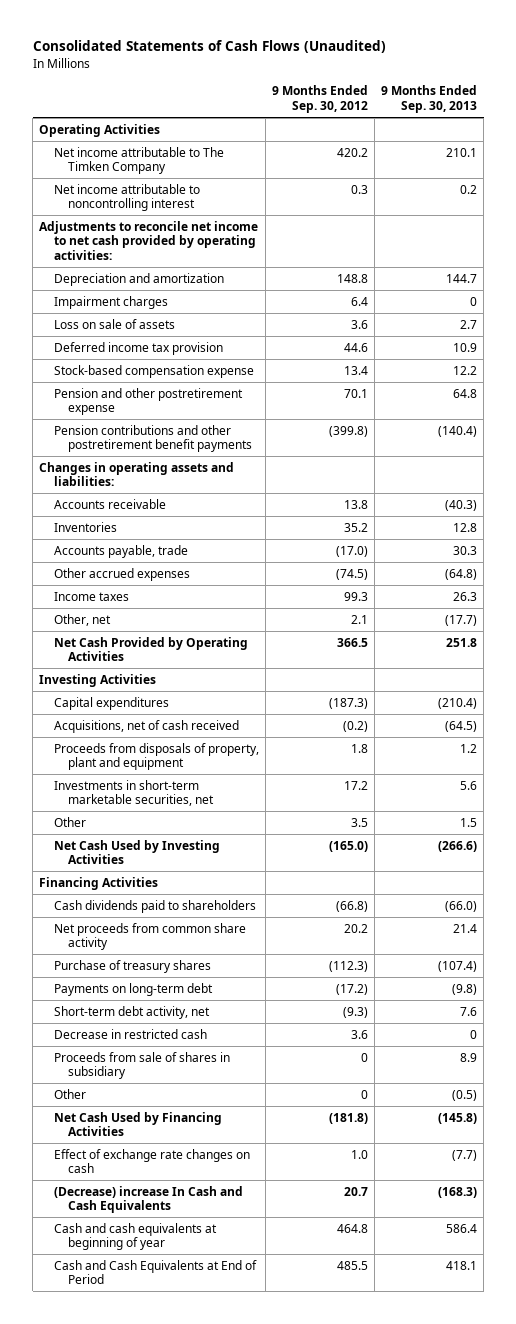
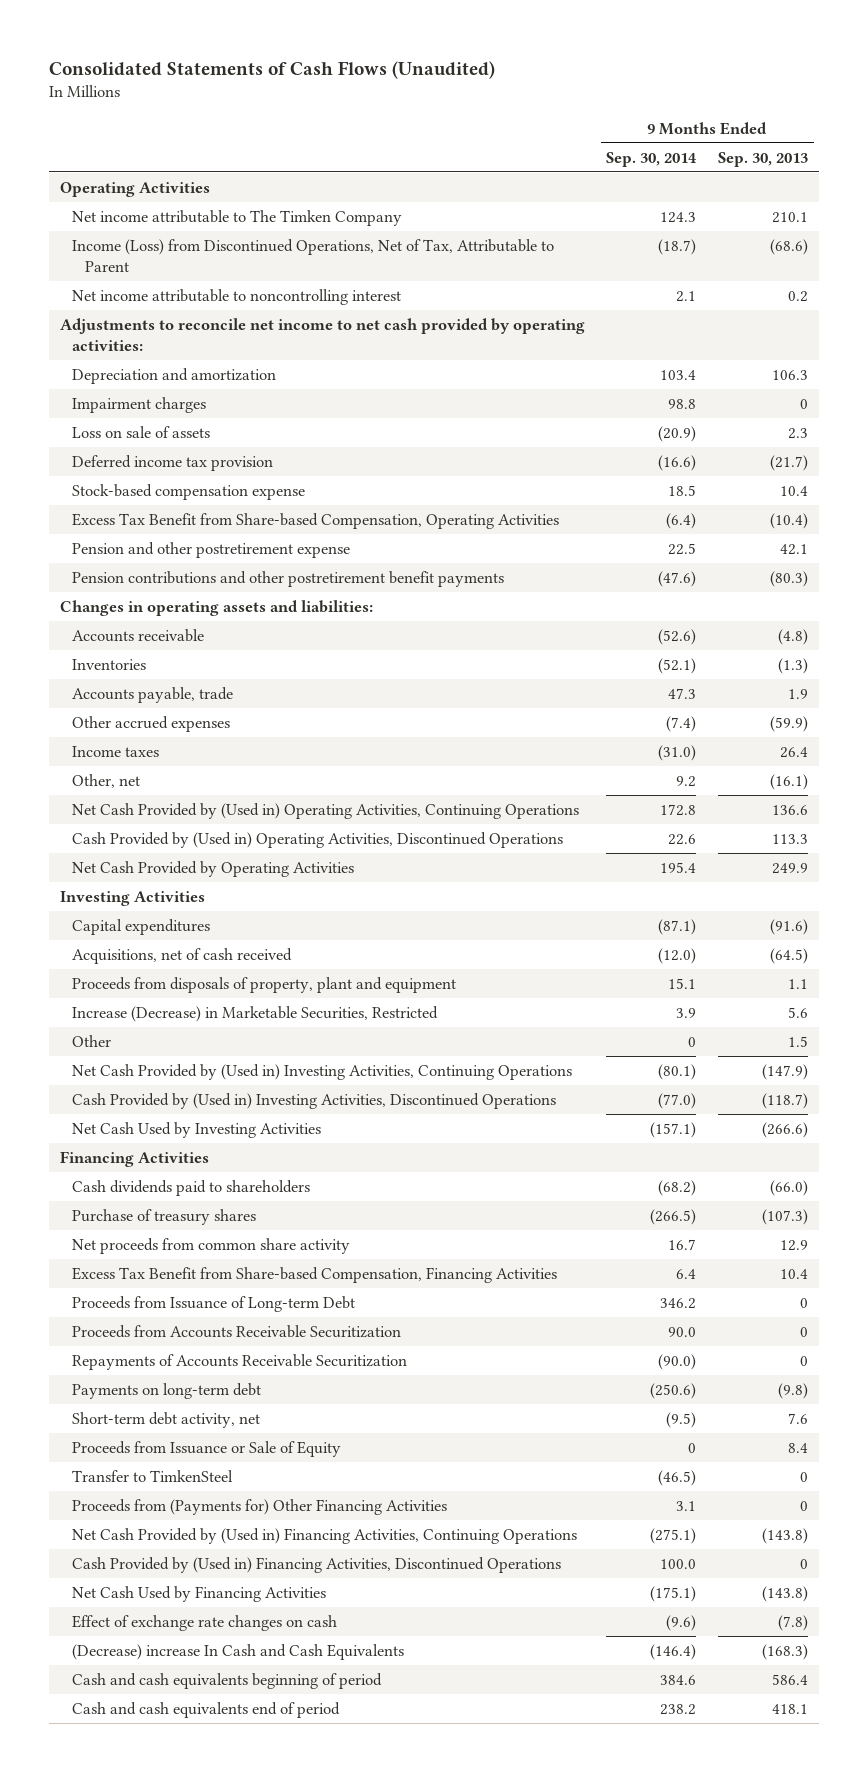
- | 9 Months Ended Sep. 30, 2012 | 9 Months Ended Sep. 30, 2013
+ | 9 Months Ended Sep. 30, 2014 | 9 Months Ended Sep. 30, 2013
+ Income (Loss) from Discontinued Operations, Net of Tax, Attributable to Parent | (18.7) | (68.6)
- Depreciation and amortization | 148.8 | 144.7
+ Depreciation and amortization | 103.4 | 106.3
- Loss on sale of assets | 3.6 | 2.7
- Deferred income tax provision | 44.6 | 10.9
- Stock-based compensation expense | 13.4 | 12.2
- Pension and other postretirement expense | 70.1 | 64.8
- Pension contributions and other postretirement benefit payments | (399.8) | (140.4)
+ Loss on sale of assets | (20.9) | 2.3
+ Deferred income tax provision | (16.6) | (21.7)
+ Stock-based compensation expense | 18.5 | 10.4
+ Excess Tax Benefit from Share-based Compensation, Operating Activities | (6.4) | (10.4)
+ Pension and other postretirement expense | 22.5 | 42.1
+ Pension contributions and other postretirement benefit payments | (47.6) | (80.3)
- Accounts receivable | 13.8 | (40.3)
- Inventories | 35.2 | 12.8
- Accounts payable, trade | (17.0) | 30.3
- Other accrued expenses | (74.5) | (64.8)
- Income taxes | 99.3 | 26.3
- Other, net | 2.1 | (17.7)
- Net Cash Provided by Operating Activities | 366.5 | 251.8
+ Accounts receivable | (52.6) | (4.8)
+ Inventories | (52.1) | (1.3)
+ Accounts payable, trade | 47.3 | 1.9
+ Other accrued expenses | (7.4) | (59.9)
+ Income taxes | (31.0) | 26.4
+ Other, net | 9.2 | (16.1)
+ Net Cash Provided by (Used in) Operating Activities, Continuing Operations | 172.8 | 136.6
+ Cash Provided by (Used in) Operating Activities, Discontinued Operations | 22.6 | 113.3
+ Net Cash Provided by Operating Activities | 195.4 | 249.9
- Capital expenditures | (187.3) | (210.4)
+ Capital expenditures | (87.1) | (91.6)
- Proceeds from disposals of property, plant and equipment | 1.8 | 1.2
- Investments in short-term marketable securities, net | 17.2 | 5.6
+ Proceeds from disposals of property, plant and equipment | 15.1 | 1.1
+ Increase (Decrease) in Marketable Securities, Restricted | 3.9 | 5.6
+ Net Cash Provided by (Used in) Investing Activities, Continuing Operations | (80.1) | (147.9)
+ Cash Provided by (Used in) Investing Activities, Discontinued Operations | (77.0) | (118.7)
- Net proceeds from common share activity | 20.2 | 21.4
- Purchase of treasury shares | (112.3) | (107.4)
+ Purchase of treasury shares | (266.5) | (107.3)
+ Net proceeds from common share activity | 16.7 | 12.9
+ Excess Tax Benefit from Share-based Compensation, Financing Activities | 6.4 | 10.4
+ Proceeds from Issuance of Long-term Debt | 346.2 | 0
+ Proceeds from Accounts Receivable Securitization | 90.0 | 0
+ Repayments of Accounts Receivable Securitization | (90.0) | 0
- Decrease in restricted cash | 3.6 | 0
- Proceeds from sale of shares in subsidiary | 0 | 8.9
- Other | 0 | (0.5)
- Net Cash Used by Financing Activities | (181.8) | (145.8)
- Effect of exchange rate changes on cash | 1.0 | (7.7)
+ Proceeds from Issuance or Sale of Equity | 0 | 8.4
+ Transfer to TimkenSteel | (46.5) | 0
+ Proceeds from (Payments for) Other Financing Activities | 3.1 | 0
+ Net Cash Provided by (Used in) Financing Activities, Continuing Operations | (275.1) | (143.8)
+ Cash Provided by (Used in) Financing Activities, Discontinued Operations | 100.0 | 0
+ Net Cash Used by Financing Activities | (175.1) | (143.8)
+ Effect of exchange rate changes on cash | (9.6) | (7.8)
- Cash and cash equivalents at beginning of year | 464.8 | 586.4
- Cash and Cash Equivalents at End of Period | 485.5 | 418.1
+ Cash and cash equivalents beginning of period | 384.6 | 586.4
+ Cash and cash equivalents end of period | 238.2 | 418.1

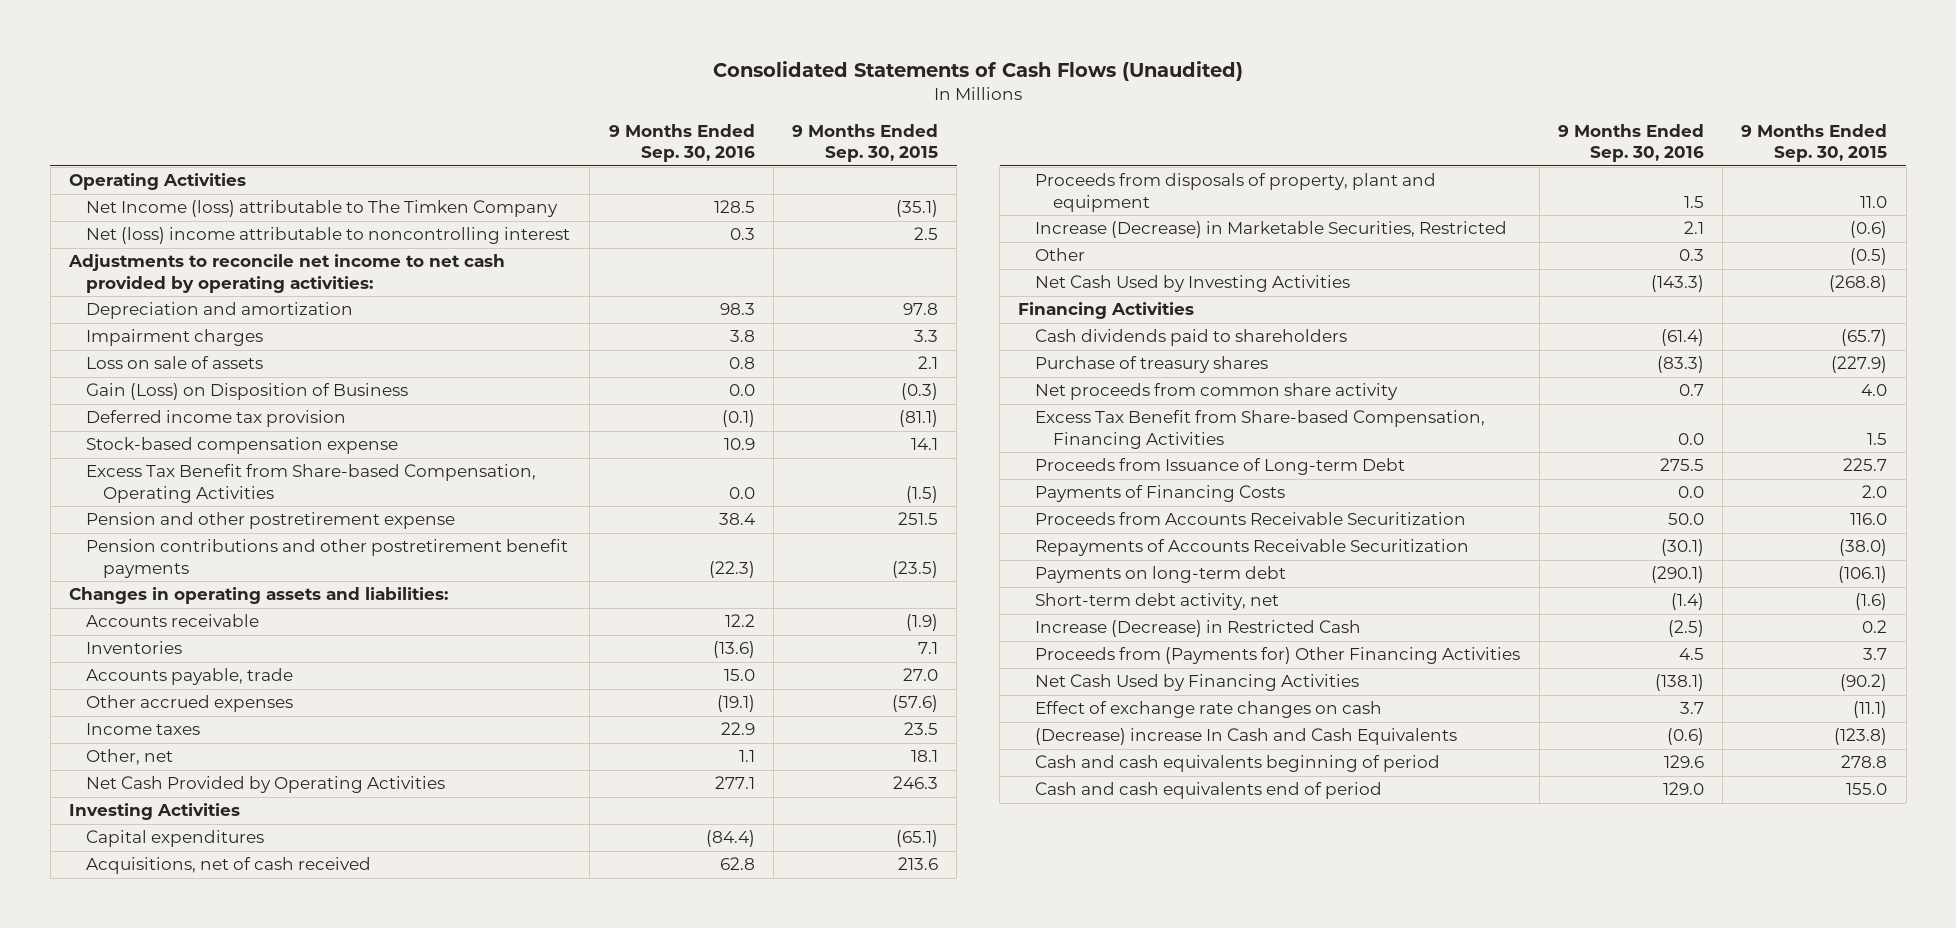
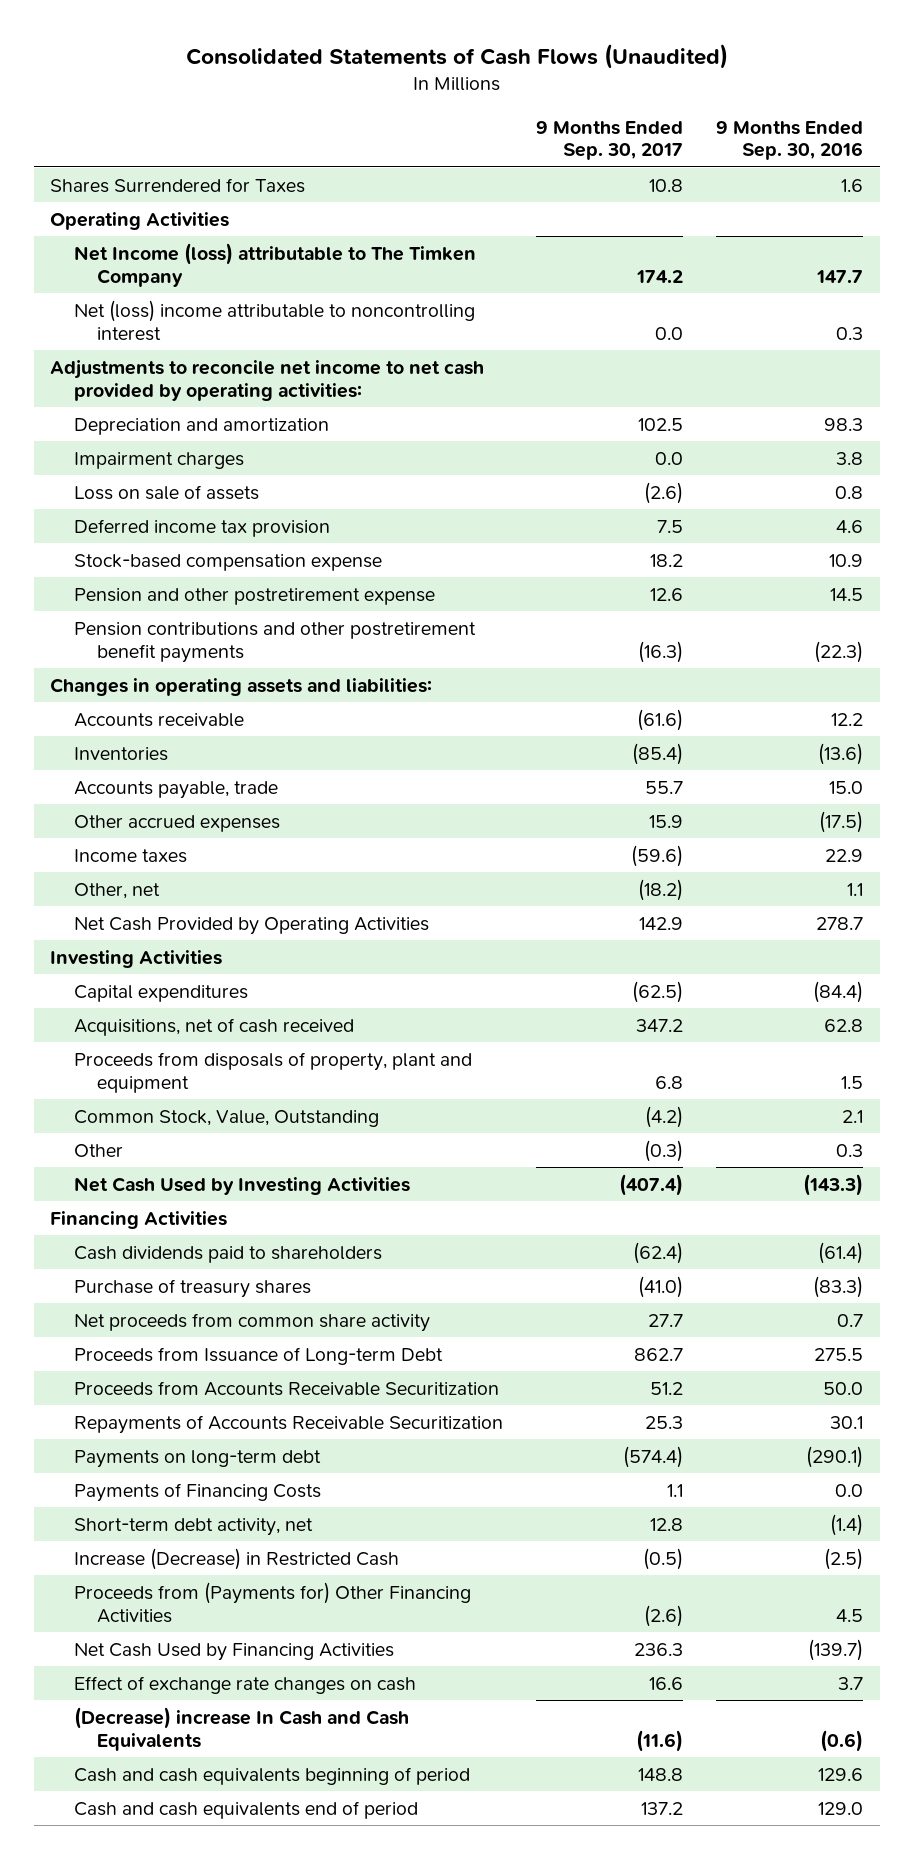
- | 9 Months Ended Sep. 30, 2016 | 9 Months Ended Sep. 30, 2015
+ | 9 Months Ended Sep. 30, 2017 | 9 Months Ended Sep. 30, 2016
+ Shares Surrendered for Taxes | 10.8 | 1.6
- Net Income (loss) attributable to The Timken Company | 128.5 | (35.1)
+ Net Income (loss) attributable to The Timken Company | 174.2 | 147.7
- Gain (Loss) on Disposition of Business | 0.0 | (0.3)
- Deferred income tax provision | (0.1) | (81.1)
+ Deferred income tax provision | 7.5 | 4.6
- Excess Tax Benefit from Share-based Compensation, Operating Activities | 0.0 | (1.5)
- Pension and other postretirement expense | 38.4 | 251.5
+ Pension and other postretirement expense | 12.6 | 14.5
- Other accrued expenses | (19.1) | (57.6)
+ Other accrued expenses | 15.9 | (17.5)
- Net Cash Provided by Operating Activities | 277.1 | 246.3
+ Net Cash Provided by Operating Activities | 142.9 | 278.7
- Increase (Decrease) in Marketable Securities, Restricted | 2.1 | (0.6)
+ Common Stock, Value, Outstanding | (4.2) | 2.1
- Excess Tax Benefit from Share-based Compensation, Financing Activities | 0.0 | 1.5
- Repayments of Accounts Receivable Securitization | (30.1) | (38.0)
+ Repayments of Accounts Receivable Securitization | 25.3 | 30.1
moved down: Payments of Financing Costs | 1.1 | 0.0
- Net Cash Used by Financing Activities | (138.1) | (90.2)
+ Net Cash Used by Financing Activities | 236.3 | (139.7)

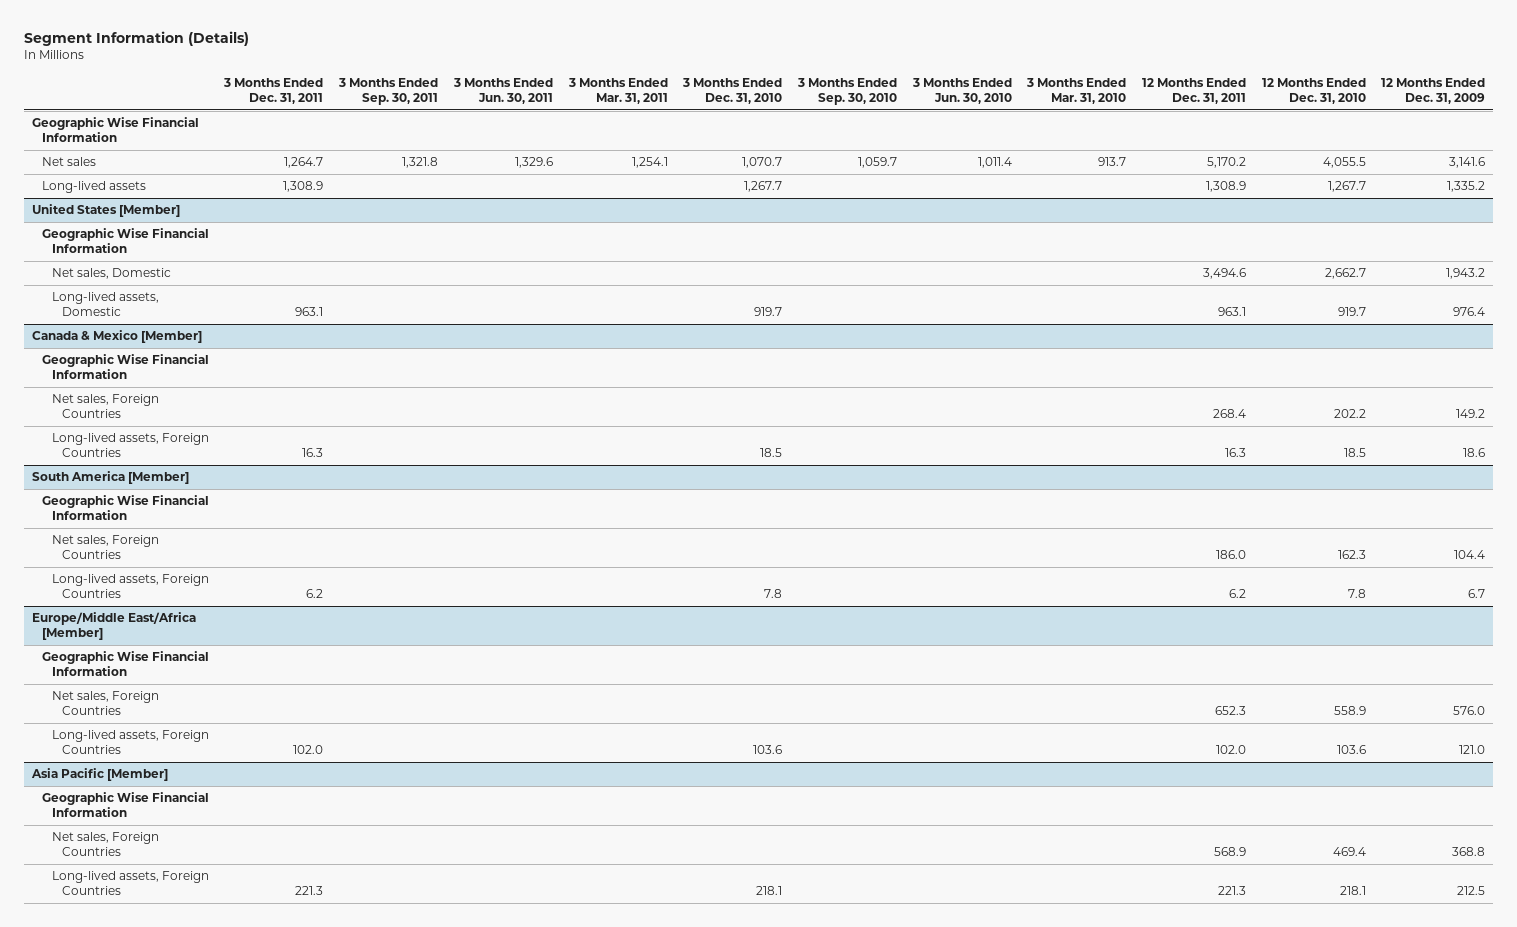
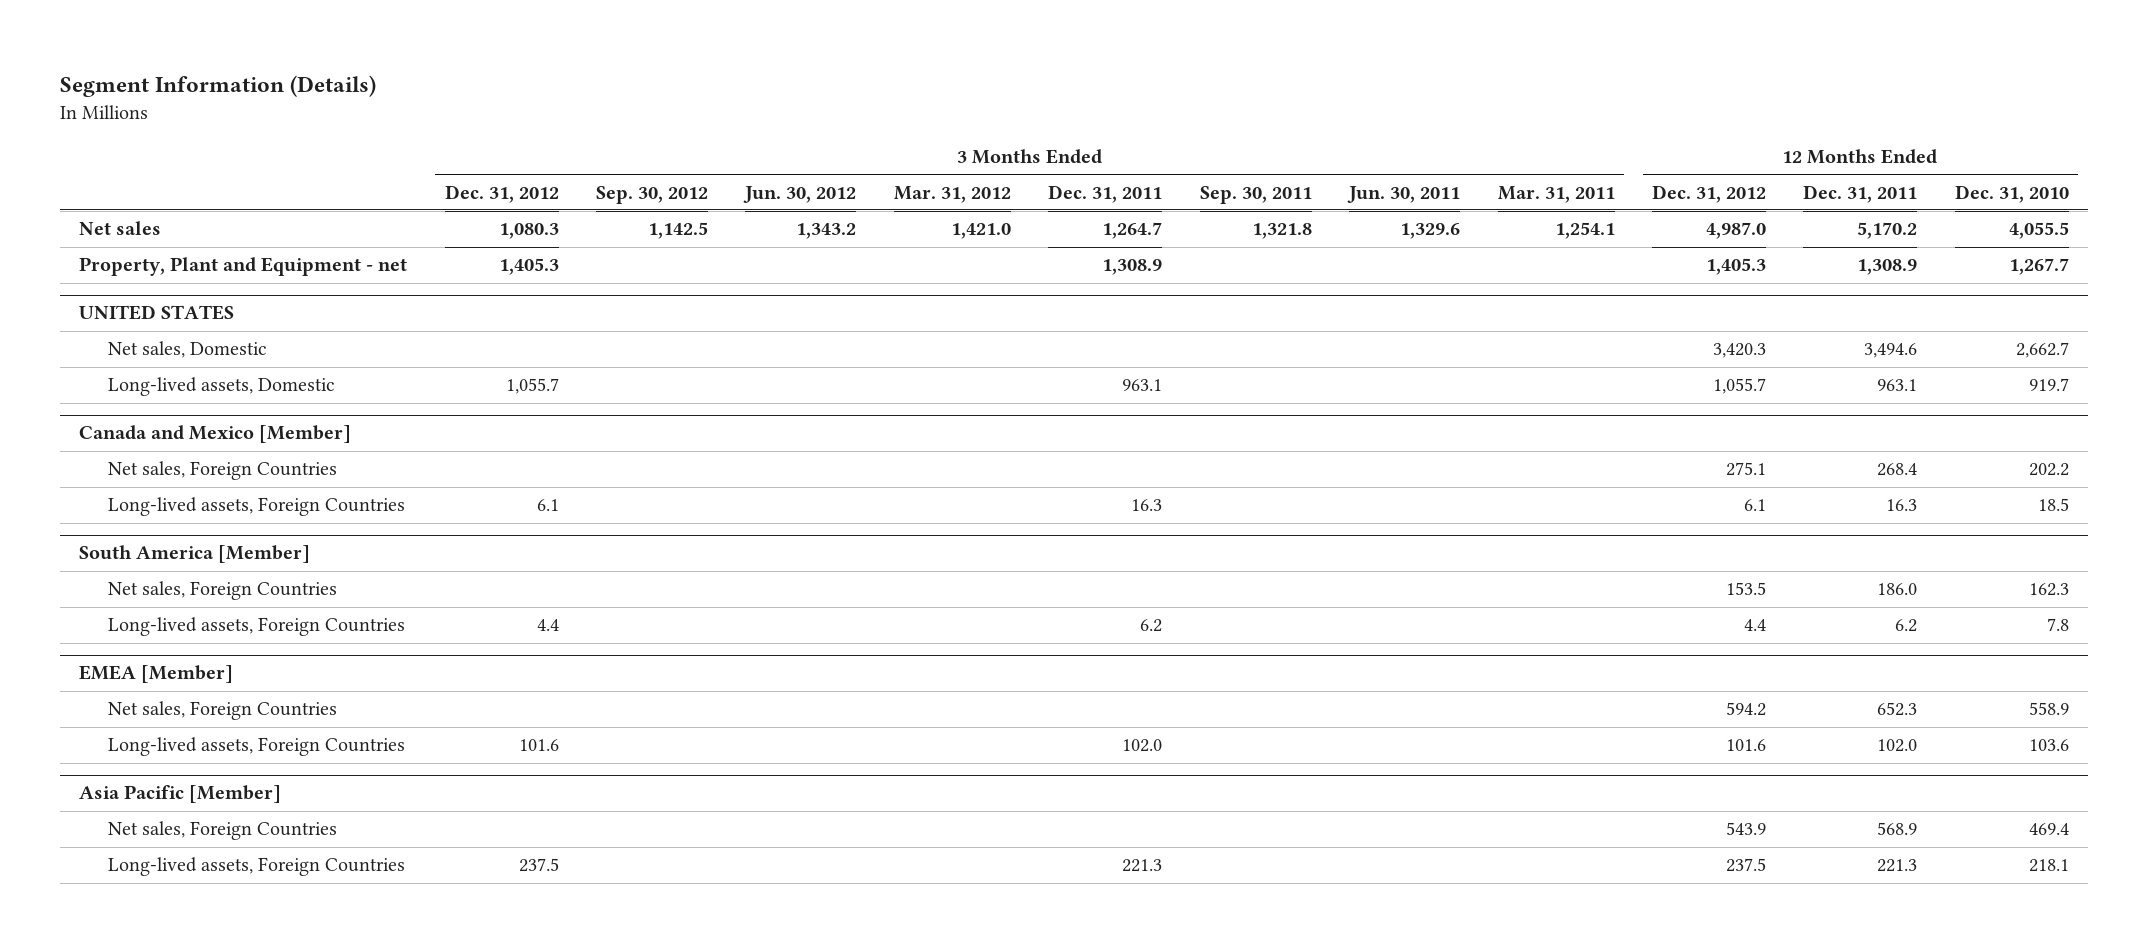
- | 3 Months Ended Dec. 31, 2011 | 3 Months Ended Sep. 30, 2011 | 3 Months Ended Jun. 30, 2011 | 3 Months Ended Mar. 31, 2011 | 3 Months Ended Dec. 31, 2010 | 3 Months Ended Sep. 30, 2010 | 3 Months Ended Jun. 30, 2010 | 3 Months Ended Mar. 31, 2010 | 12 Months Ended Dec. 31, 2011 | 12 Months Ended Dec. 31, 2010 | 12 Months Ended Dec. 31, 2009
+ | 3 Months Ended Dec. 31, 2012 | 3 Months Ended Sep. 30, 2012 | 3 Months Ended Jun. 30, 2012 | 3 Months Ended Mar. 31, 2012 | 3 Months Ended Dec. 31, 2011 | 3 Months Ended Sep. 30, 2011 | 3 Months Ended Jun. 30, 2011 | 3 Months Ended Mar. 31, 2011 | 12 Months Ended Dec. 31, 2012 | 12 Months Ended Dec. 31, 2011 | 12 Months Ended Dec. 31, 2010
- Geographic Wise Financial Information
- Long-lived assets | 1,308.9 | | | | 1,267.7 | | | | 1,308.9 | 1,267.7 | 1,335.2
- United States [Member]
- Geographic Wise Financial Information
+ Property, Plant and Equipment - net | 1,405.3 | | | | 1,308.9 | | | | 1,405.3 | 1,308.9 | 1,267.7
+ UNITED STATES
- Canada & Mexico [Member]
- Geographic Wise Financial Information
+ Canada and Mexico [Member]
@ South America [Member]
- Geographic Wise Financial Information
- Europe/Middle East/Africa [Member]
- Geographic Wise Financial Information
+ EMEA [Member]
@ Asia Pacific [Member]
- Geographic Wise Financial Information

